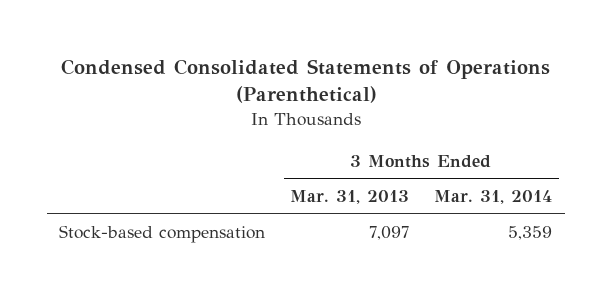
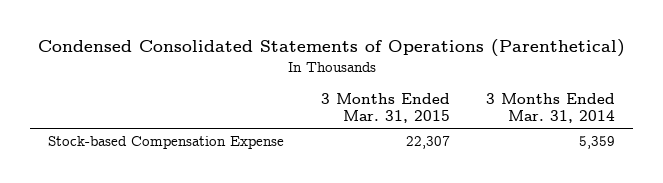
- | 3 Months Ended Mar. 31, 2013 | 3 Months Ended Mar. 31, 2014
+ | 3 Months Ended Mar. 31, 2015 | 3 Months Ended Mar. 31, 2014
- Stock-based compensation | 7,097 | 5,359
+ Stock-based Compensation Expense | 22,307 | 5,359

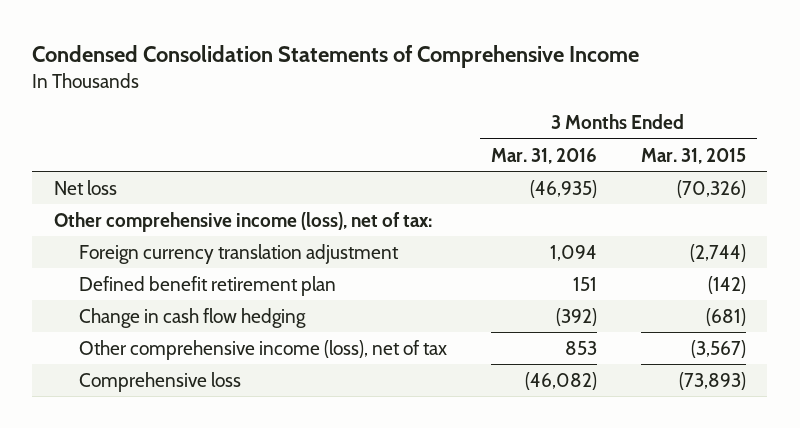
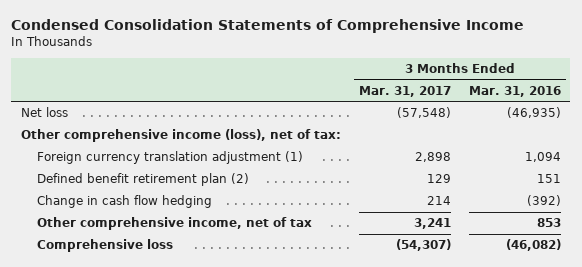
- | 3 Months Ended Mar. 31, 2016 | 3 Months Ended Mar. 31, 2015
+ | 3 Months Ended Mar. 31, 2017 | 3 Months Ended Mar. 31, 2016
- Foreign currency translation adjustment | 1,094 | (2,744)
- Defined benefit retirement plan | 151 | (142)
+ Foreign currency translation adjustment (1) | 2,898 | 1,094
+ Defined benefit retirement plan (2) | 129 | 151
- Other comprehensive income (loss), net of tax | 853 | (3,567)
+ Other comprehensive income, net of tax | 3,241 | 853

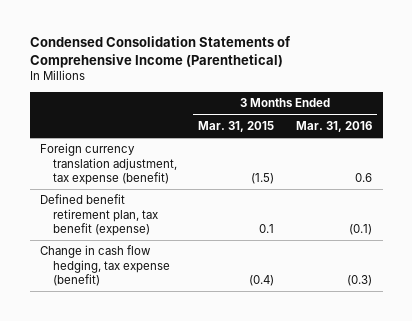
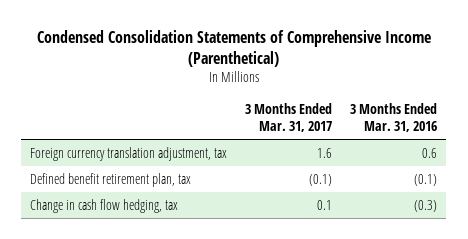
- | 3 Months Ended Mar. 31, 2015 | 3 Months Ended Mar. 31, 2016
+ | 3 Months Ended Mar. 31, 2017 | 3 Months Ended Mar. 31, 2016
- Foreign currency translation adjustment, tax expense (benefit) | (1.5) | 0.6
- Defined benefit retirement plan, tax benefit (expense) | 0.1 | (0.1)
- Change in cash flow hedging, tax expense (benefit) | (0.4) | (0.3)
+ Foreign currency translation adjustment, tax | 1.6 | 0.6
+ Defined benefit retirement plan, tax | (0.1) | (0.1)
+ Change in cash flow hedging, tax | 0.1 | (0.3)

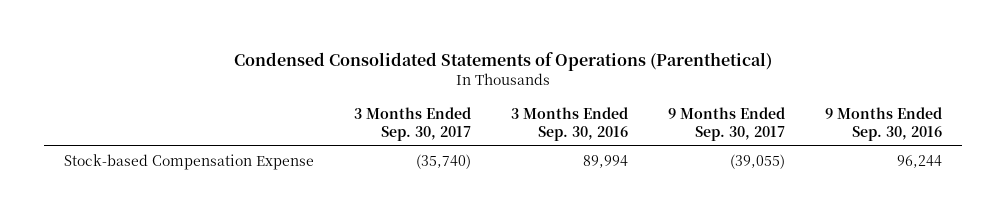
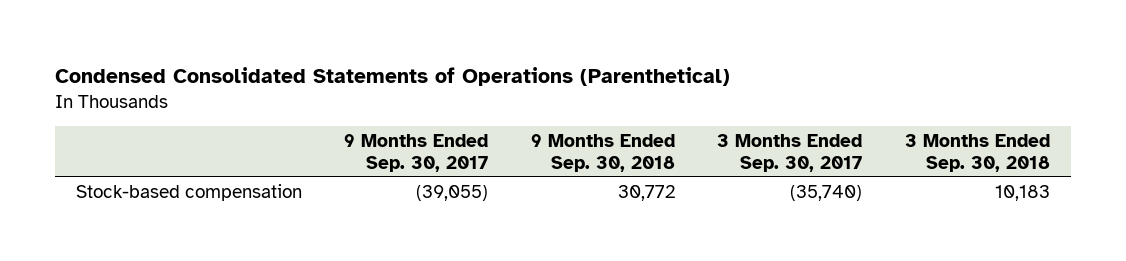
- | 3 Months Ended Sep. 30, 2017 | 3 Months Ended Sep. 30, 2016 | 9 Months Ended Sep. 30, 2017 | 9 Months Ended Sep. 30, 2016
+ | 9 Months Ended Sep. 30, 2017 | 9 Months Ended Sep. 30, 2018 | 3 Months Ended Sep. 30, 2017 | 3 Months Ended Sep. 30, 2018
- Stock-based Compensation Expense | (35,740) | 89,994 | (39,055) | 96,244
+ Stock-based compensation | (39,055) | 30,772 | (35,740) | 10,183

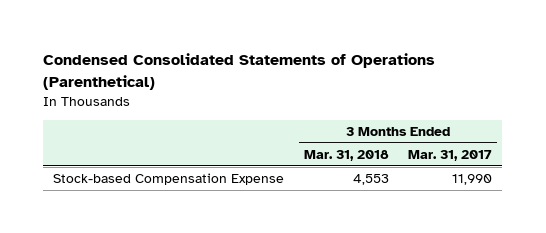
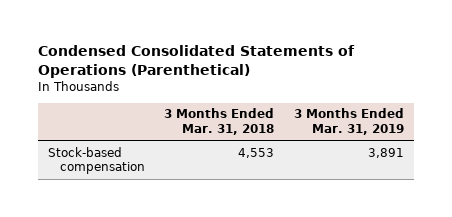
- | 3 Months Ended Mar. 31, 2018 | 3 Months Ended Mar. 31, 2017
+ | 3 Months Ended Mar. 31, 2018 | 3 Months Ended Mar. 31, 2019
- Stock-based Compensation Expense | 4,553 | 11,990
+ Stock-based compensation | 4,553 | 3,891

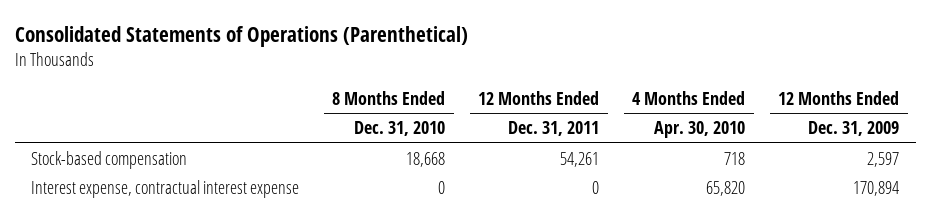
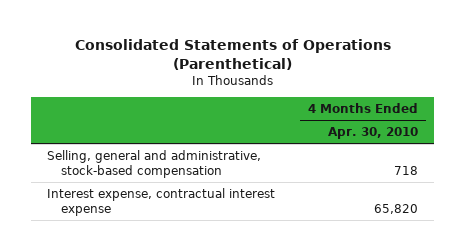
- | 8 Months Ended Dec. 31, 2010 | 12 Months Ended Dec. 31, 2011 | 4 Months Ended Apr. 30, 2010 | 12 Months Ended Dec. 31, 2009
+ | 4 Months Ended Apr. 30, 2010
- Stock-based compensation | 18,668 | 54,261 | 718 | 2,597
+ Selling, general and administrative, stock-based compensation | 718

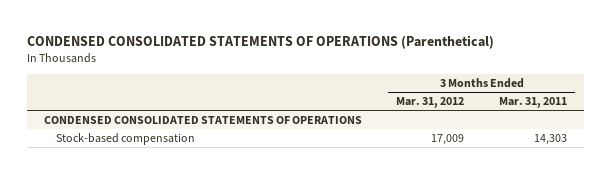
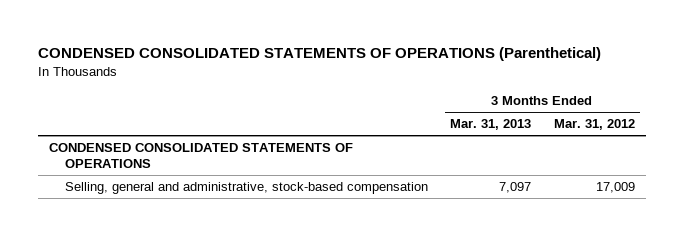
- | 3 Months Ended Mar. 31, 2012 | 3 Months Ended Mar. 31, 2011
+ | 3 Months Ended Mar. 31, 2013 | 3 Months Ended Mar. 31, 2012
- Stock-based compensation | 17,009 | 14,303
+ Selling, general and administrative, stock-based compensation | 7,097 | 17,009

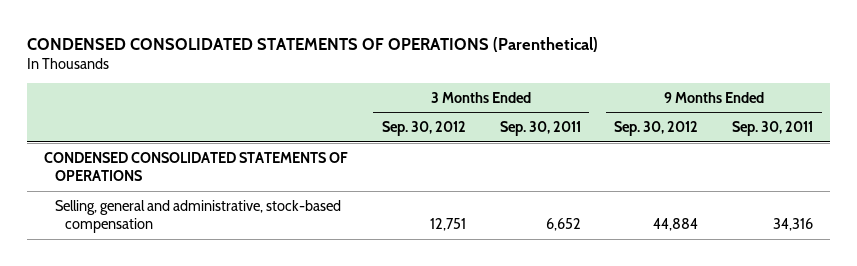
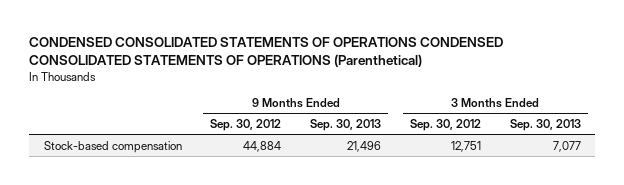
- CONDENSED CONSOLIDATED STATEMENTS OF OPERATIONS (Parenthetical)
+ CONDENSED CONSOLIDATED STATEMENTS OF OPERATIONS CONDENSED CONSOLIDATED STATEMENTS OF OPERATIONS (Parenthetical)
- | 3 Months Ended Sep. 30, 2012 | 3 Months Ended Sep. 30, 2011 | 9 Months Ended Sep. 30, 2012 | 9 Months Ended Sep. 30, 2011
+ | 9 Months Ended Sep. 30, 2012 | 9 Months Ended Sep. 30, 2013 | 3 Months Ended Sep. 30, 2012 | 3 Months Ended Sep. 30, 2013
- CONDENSED CONSOLIDATED STATEMENTS OF OPERATIONS
- Selling, general and administrative, stock-based compensation | 12,751 | 6,652 | 44,884 | 34,316
+ Stock-based compensation | 44,884 | 21,496 | 12,751 | 7,077

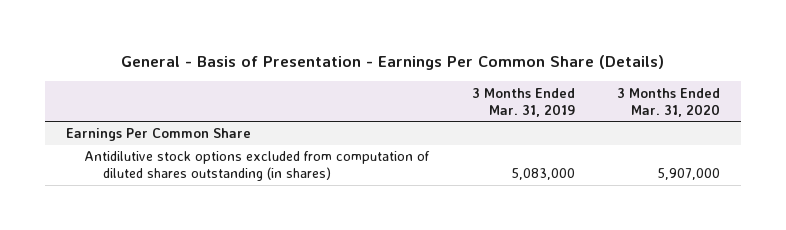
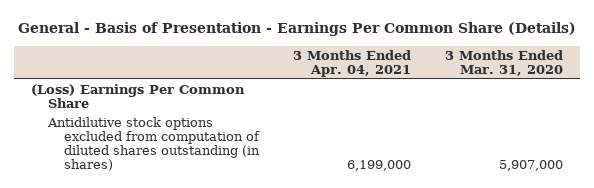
- | 3 Months Ended Mar. 31, 2019 | 3 Months Ended Mar. 31, 2020
+ | 3 Months Ended Apr. 04, 2021 | 3 Months Ended Mar. 31, 2020
- Earnings Per Common Share
+ (Loss) Earnings Per Common Share

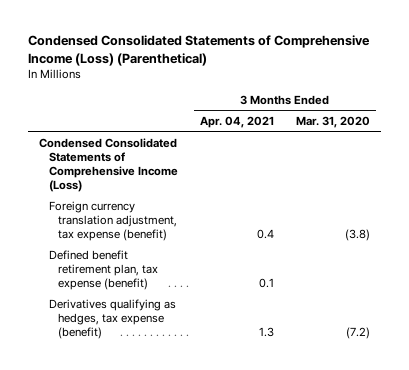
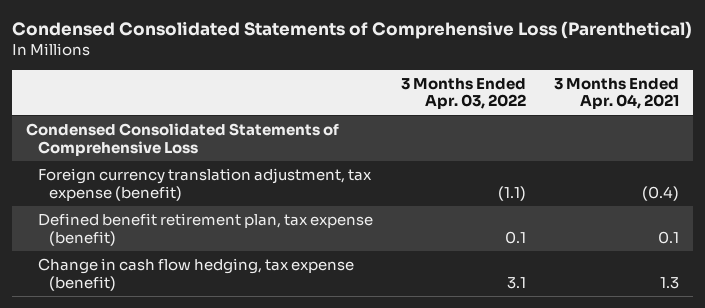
- Condensed Consolidated Statements of Comprehensive Income (Loss) (Parenthetical)
+ Condensed Consolidated Statements of Comprehensive Loss (Parenthetical)
- | 3 Months Ended Apr. 04, 2021 | 3 Months Ended Mar. 31, 2020
+ | 3 Months Ended Apr. 03, 2022 | 3 Months Ended Apr. 04, 2021
- Condensed Consolidated Statements of Comprehensive Income (Loss)
- Foreign currency translation adjustment, tax expense (benefit) | 0.4 | (3.8)
+ Condensed Consolidated Statements of Comprehensive Loss
+ Foreign currency translation adjustment, tax expense (benefit) | (1.1) | (0.4)
- Derivatives qualifying as hedges, tax expense (benefit) | 1.3 | (7.2)
+ Change in cash flow hedging, tax expense (benefit) | 3.1 | 1.3

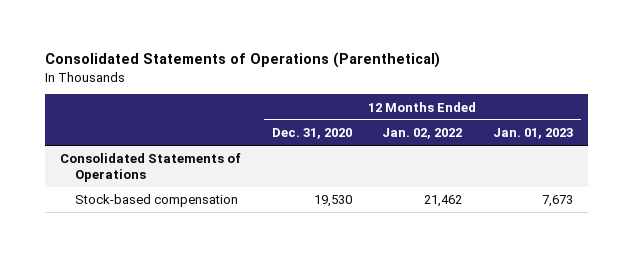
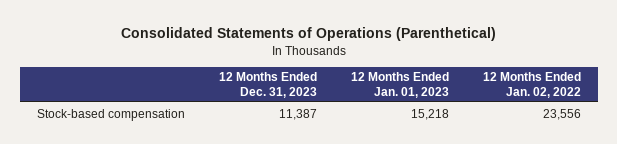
- | 12 Months Ended Dec. 31, 2020 | 12 Months Ended Jan. 02, 2022 | 12 Months Ended Jan. 01, 2023
+ | 12 Months Ended Dec. 31, 2023 | 12 Months Ended Jan. 01, 2023 | 12 Months Ended Jan. 02, 2022
- Consolidated Statements of Operations
- Stock-based compensation | 19,530 | 21,462 | 7,673
+ Stock-based compensation | 11,387 | 15,218 | 23,556

